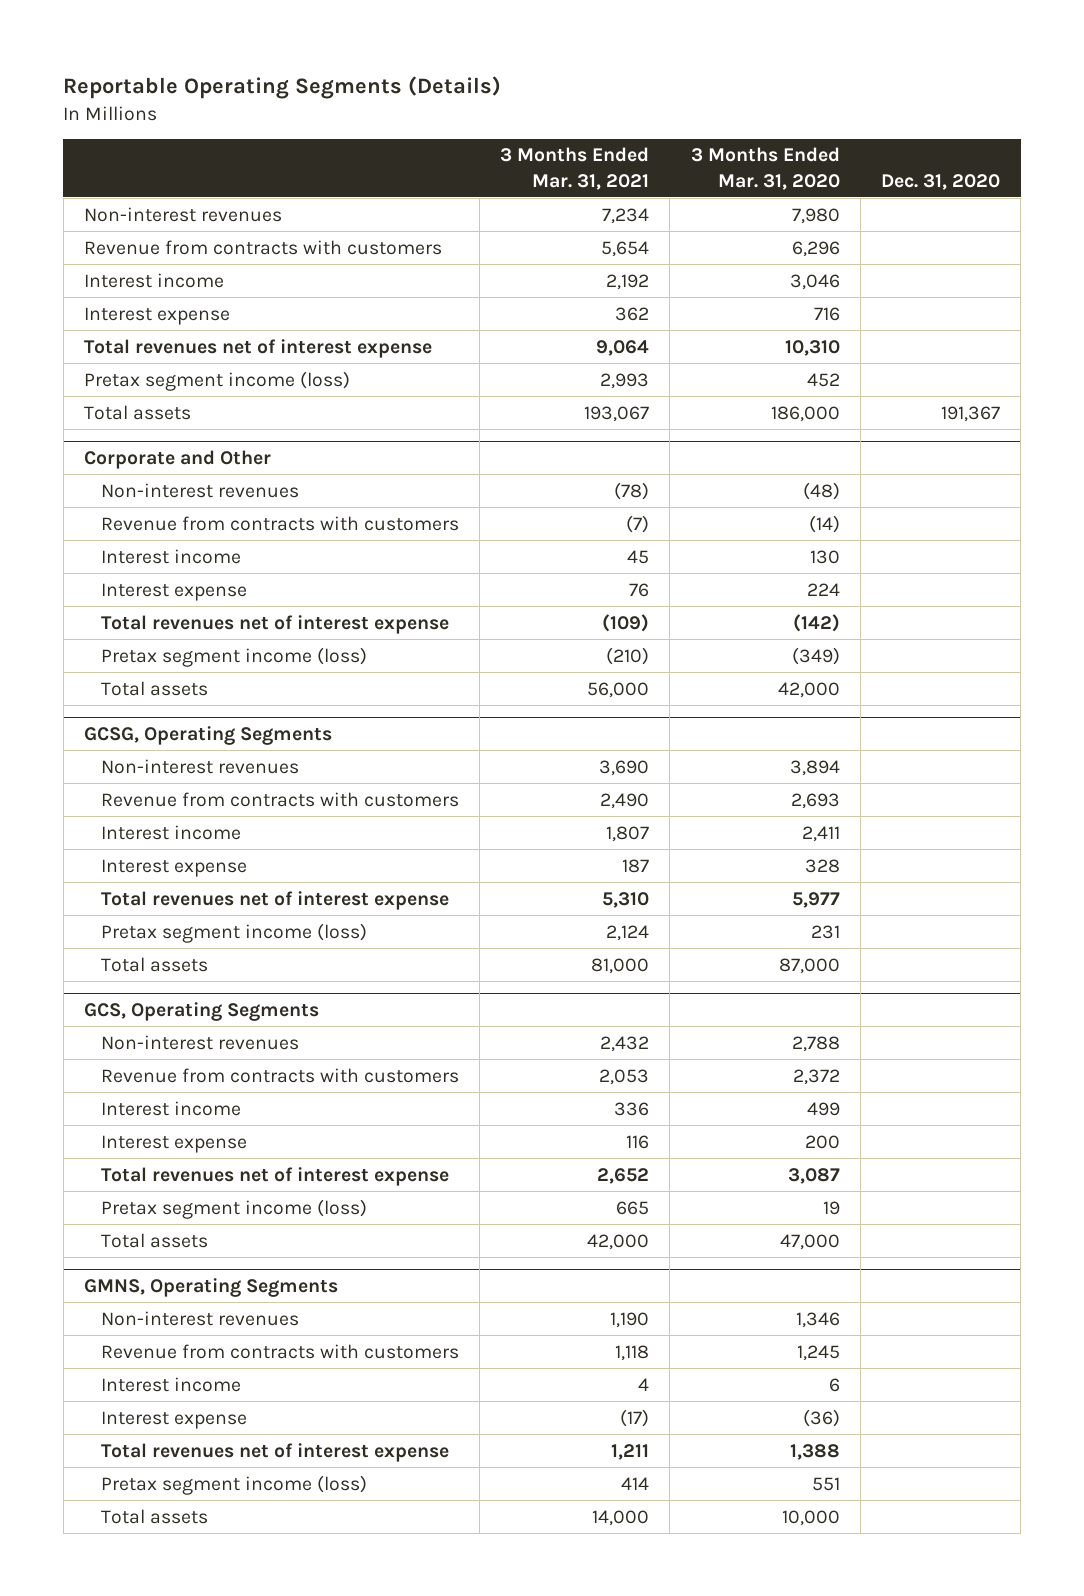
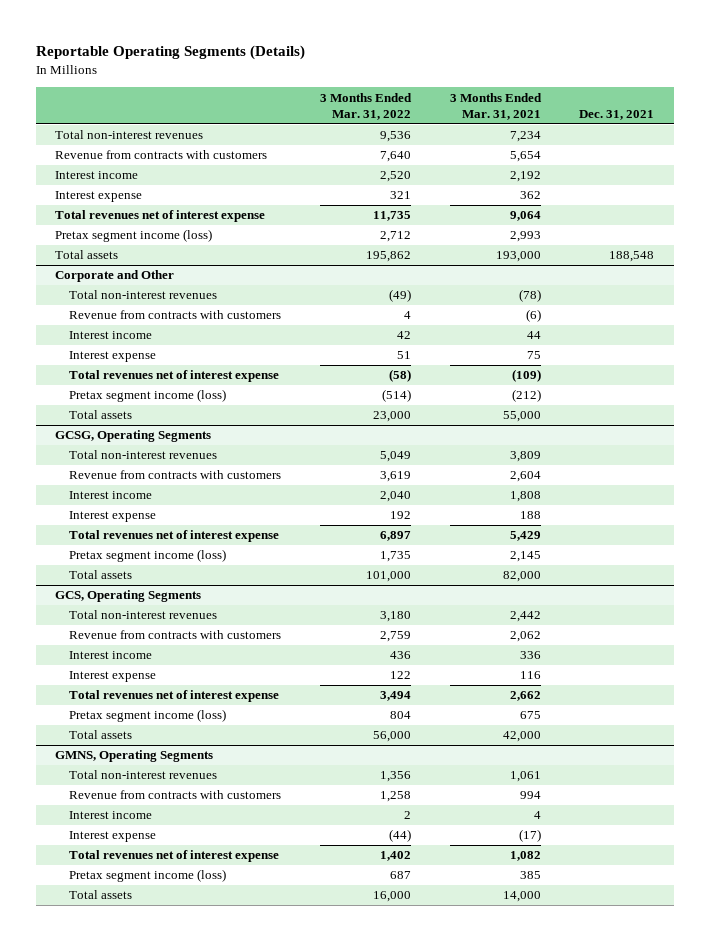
- | 3 Months Ended Mar. 31, 2021 | 3 Months Ended Mar. 31, 2020 | Dec. 31, 2020
+ | 3 Months Ended Mar. 31, 2022 | 3 Months Ended Mar. 31, 2021 | Dec. 31, 2021
- Non-interest revenues | 7,234 | 7,980 |
+ Total non-interest revenues | 9,536 | 7,234 |
- Total assets | 193,067 | 186,000 | 191,367
+ Total assets | 195,862 | 193,000 | 188,548
@ Corporate and Other
- Non-interest revenues | (78) | (48) |
- Revenue from contracts with customers | (7) | (14) |
- Interest income | 45 | 130 |
- Interest expense | 76 | 224 |
+ Total non-interest revenues | (49) | (78) |
+ Revenue from contracts with customers | 4 | (6) |
+ Interest income | 42 | 44 |
+ Interest expense | 51 | 75 |
- Pretax segment income (loss) | (210) | (349) |
- Total assets | 56,000 | 42,000 |
+ Pretax segment income (loss) | (514) | (212) |
+ Total assets | 23,000 | 55,000 |
@ GCSG, Operating Segments
- Non-interest revenues | 3,690 | 3,894 |
- Revenue from contracts with customers | 2,490 | 2,693 |
- Interest income | 1,807 | 2,411 |
- Interest expense | 187 | 328 |
- Total revenues net of interest expense | 5,310 | 5,977 |
- Pretax segment income (loss) | 2,124 | 231 |
- Total assets | 81,000 | 87,000 |
+ Total non-interest revenues | 5,049 | 3,809 |
+ Revenue from contracts with customers | 3,619 | 2,604 |
+ Interest income | 2,040 | 1,808 |
+ Interest expense | 192 | 188 |
+ Total revenues net of interest expense | 6,897 | 5,429 |
+ Pretax segment income (loss) | 1,735 | 2,145 |
+ Total assets | 101,000 | 82,000 |
@ GCS, Operating Segments
- Non-interest revenues | 2,432 | 2,788 |
- Revenue from contracts with customers | 2,053 | 2,372 |
+ Total non-interest revenues | 3,180 | 2,442 |
+ Revenue from contracts with customers | 2,759 | 2,062 |
- Total revenues net of interest expense | 2,652 | 3,087 |
- Pretax segment income (loss) | 665 | 19 |
+ Total revenues net of interest expense | 3,494 | 2,662 |
+ Pretax segment income (loss) | 804 | 675 |
@ GMNS, Operating Segments
- Non-interest revenues | 1,190 | 1,346 |
- Revenue from contracts with customers | 1,118 | 1,245 |
+ Total non-interest revenues | 1,356 | 1,061 |
+ Revenue from contracts with customers | 1,258 | 994 |
- Total revenues net of interest expense | 1,211 | 1,388 |
- Pretax segment income (loss) | 414 | 551 |
+ Total revenues net of interest expense | 1,402 | 1,082 |
+ Pretax segment income (loss) | 687 | 385 |

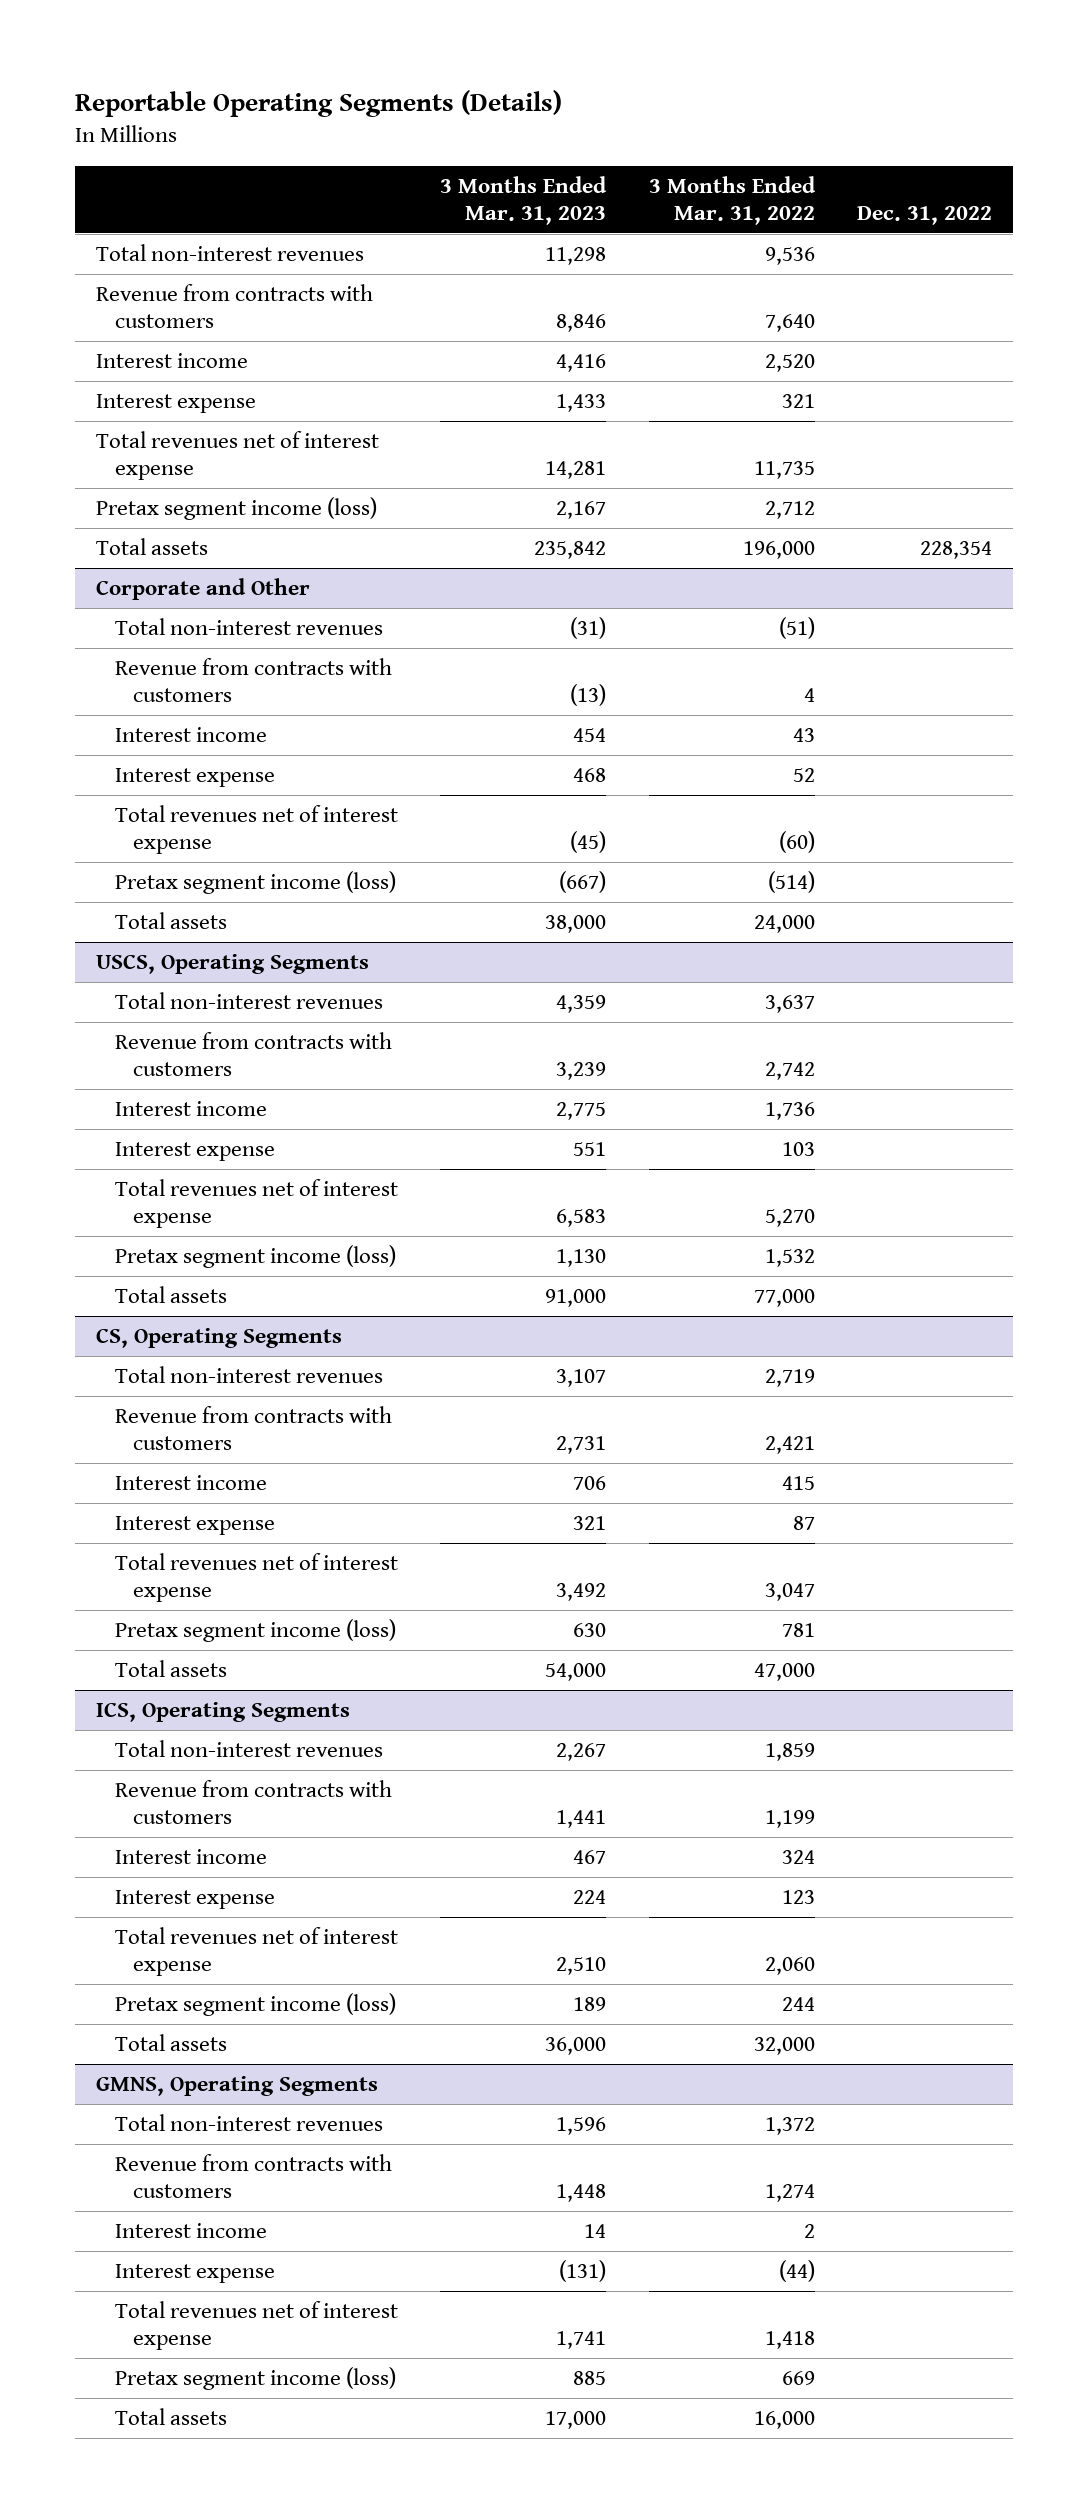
- | 3 Months Ended Mar. 31, 2022 | 3 Months Ended Mar. 31, 2021 | Dec. 31, 2021
+ | 3 Months Ended Mar. 31, 2023 | 3 Months Ended Mar. 31, 2022 | Dec. 31, 2022
- Total assets | 195,862 | 193,000 | 188,548
+ Total assets | 235,842 | 196,000 | 228,354
@ Corporate and Other
- Total non-interest revenues | (49) | (78) |
+ Total non-interest revenues | (31) | (51) |
- Interest income | 42 | 44 |
- Interest expense | 51 | 75 |
- Total revenues net of interest expense | (58) | (109) |
+ Interest income | 454 | 43 |
+ Interest expense | 468 | 52 |
+ Total revenues net of interest expense | (45) | (60) |
- Total assets | 23,000 | 55,000 |
- GCSG, Operating Segments
- Total non-interest revenues | 5,049 | 3,809 |
- Revenue from contracts with customers | 3,619 | 2,604 |
- Interest income | 2,040 | 1,808 |
- Interest expense | 192 | 188 |
- Total revenues net of interest expense | 6,897 | 5,429 |
- Pretax segment income (loss) | 1,735 | 2,145 |
- Total assets | 101,000 | 82,000 |
- GCS, Operating Segments
- Total non-interest revenues | 3,180 | 2,442 |
- Revenue from contracts with customers | 2,759 | 2,062 |
- Interest income | 436 | 336 |
- Interest expense | 122 | 116 |
- Total revenues net of interest expense | 3,494 | 2,662 |
- Pretax segment income (loss) | 804 | 675 |
- Total assets | 56,000 | 42,000 |
@ Corporate and Other
+ Total assets | 38,000 | 24,000 |
+ USCS, Operating Segments
+ Total non-interest revenues | 4,359 | 3,637 |
+ Revenue from contracts with customers | 3,239 | 2,742 |
+ Interest income | 2,775 | 1,736 |
+ Interest expense | 551 | 103 |
+ Total revenues net of interest expense | 6,583 | 5,270 |
+ Pretax segment income (loss) | 1,130 | 1,532 |
+ Total assets | 91,000 | 77,000 |
+ CS, Operating Segments
+ Total non-interest revenues | 3,107 | 2,719 |
+ Revenue from contracts with customers | 2,731 | 2,421 |
+ Interest income | 706 | 415 |
+ Interest expense | 321 | 87 |
+ Total revenues net of interest expense | 3,492 | 3,047 |
+ Pretax segment income (loss) | 630 | 781 |
+ Total assets | 54,000 | 47,000 |
+ ICS, Operating Segments
+ Total non-interest revenues | 2,267 | 1,859 |
+ Revenue from contracts with customers | 1,441 | 1,199 |
+ Interest income | 467 | 324 |
+ Interest expense | 224 | 123 |
+ Total revenues net of interest expense | 2,510 | 2,060 |
+ Pretax segment income (loss) | 189 | 244 |
+ Total assets | 36,000 | 32,000 |
@ GMNS, Operating Segments
- Total non-interest revenues | 1,356 | 1,061 |
- Revenue from contracts with customers | 1,258 | 994 |
+ Total non-interest revenues | 1,596 | 1,372 |
+ Revenue from contracts with customers | 1,448 | 1,274 |
- Total revenues net of interest expense | 1,402 | 1,082 |
- Pretax segment income (loss) | 687 | 385 |
+ Total revenues net of interest expense | 1,741 | 1,418 |
+ Pretax segment income (loss) | 885 | 669 |

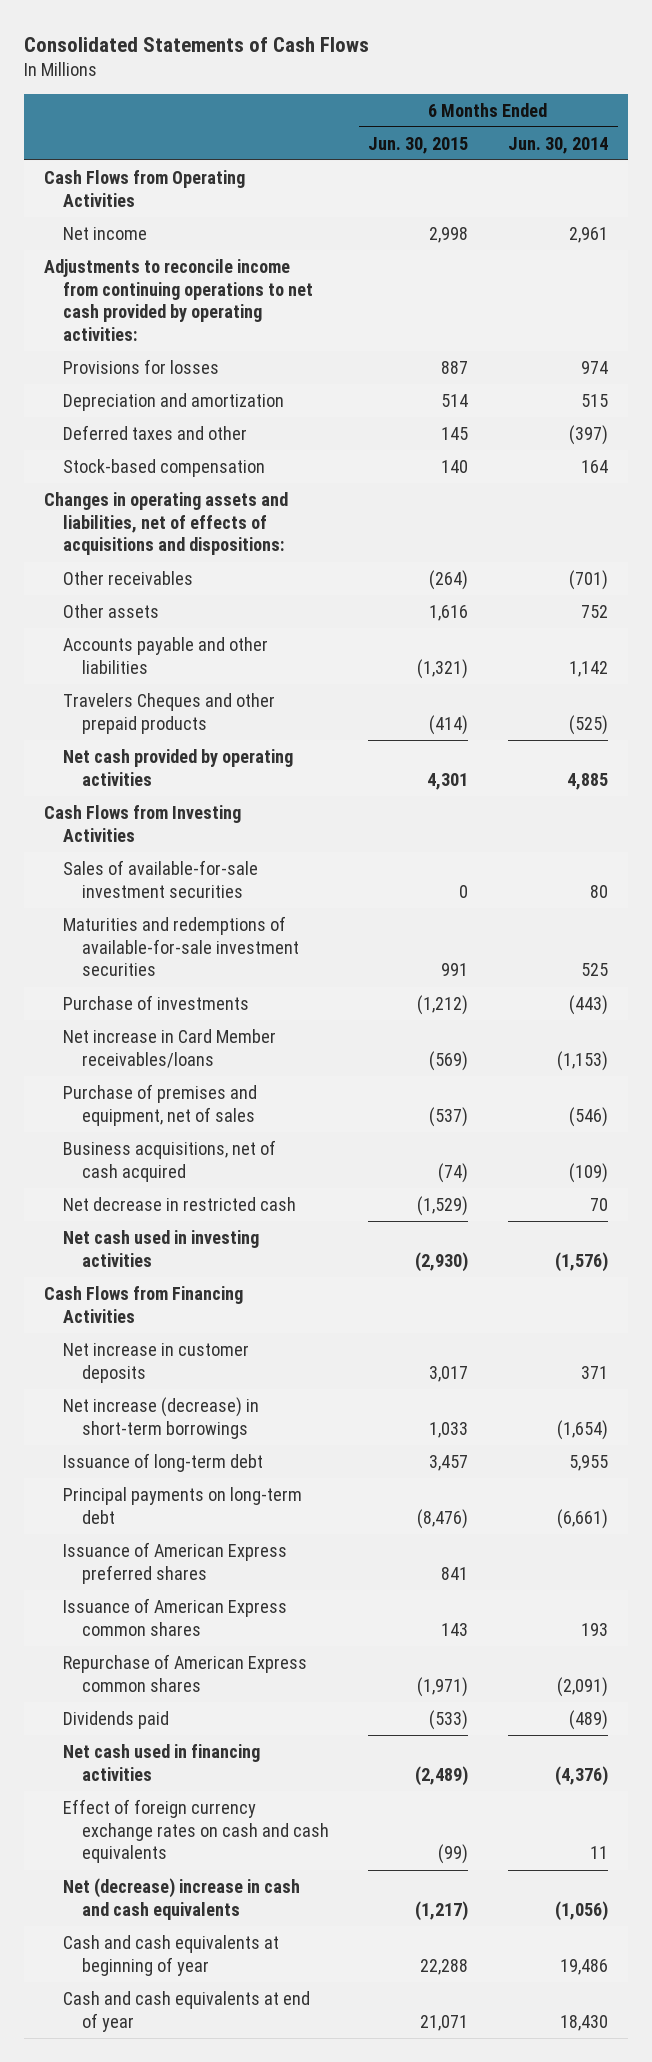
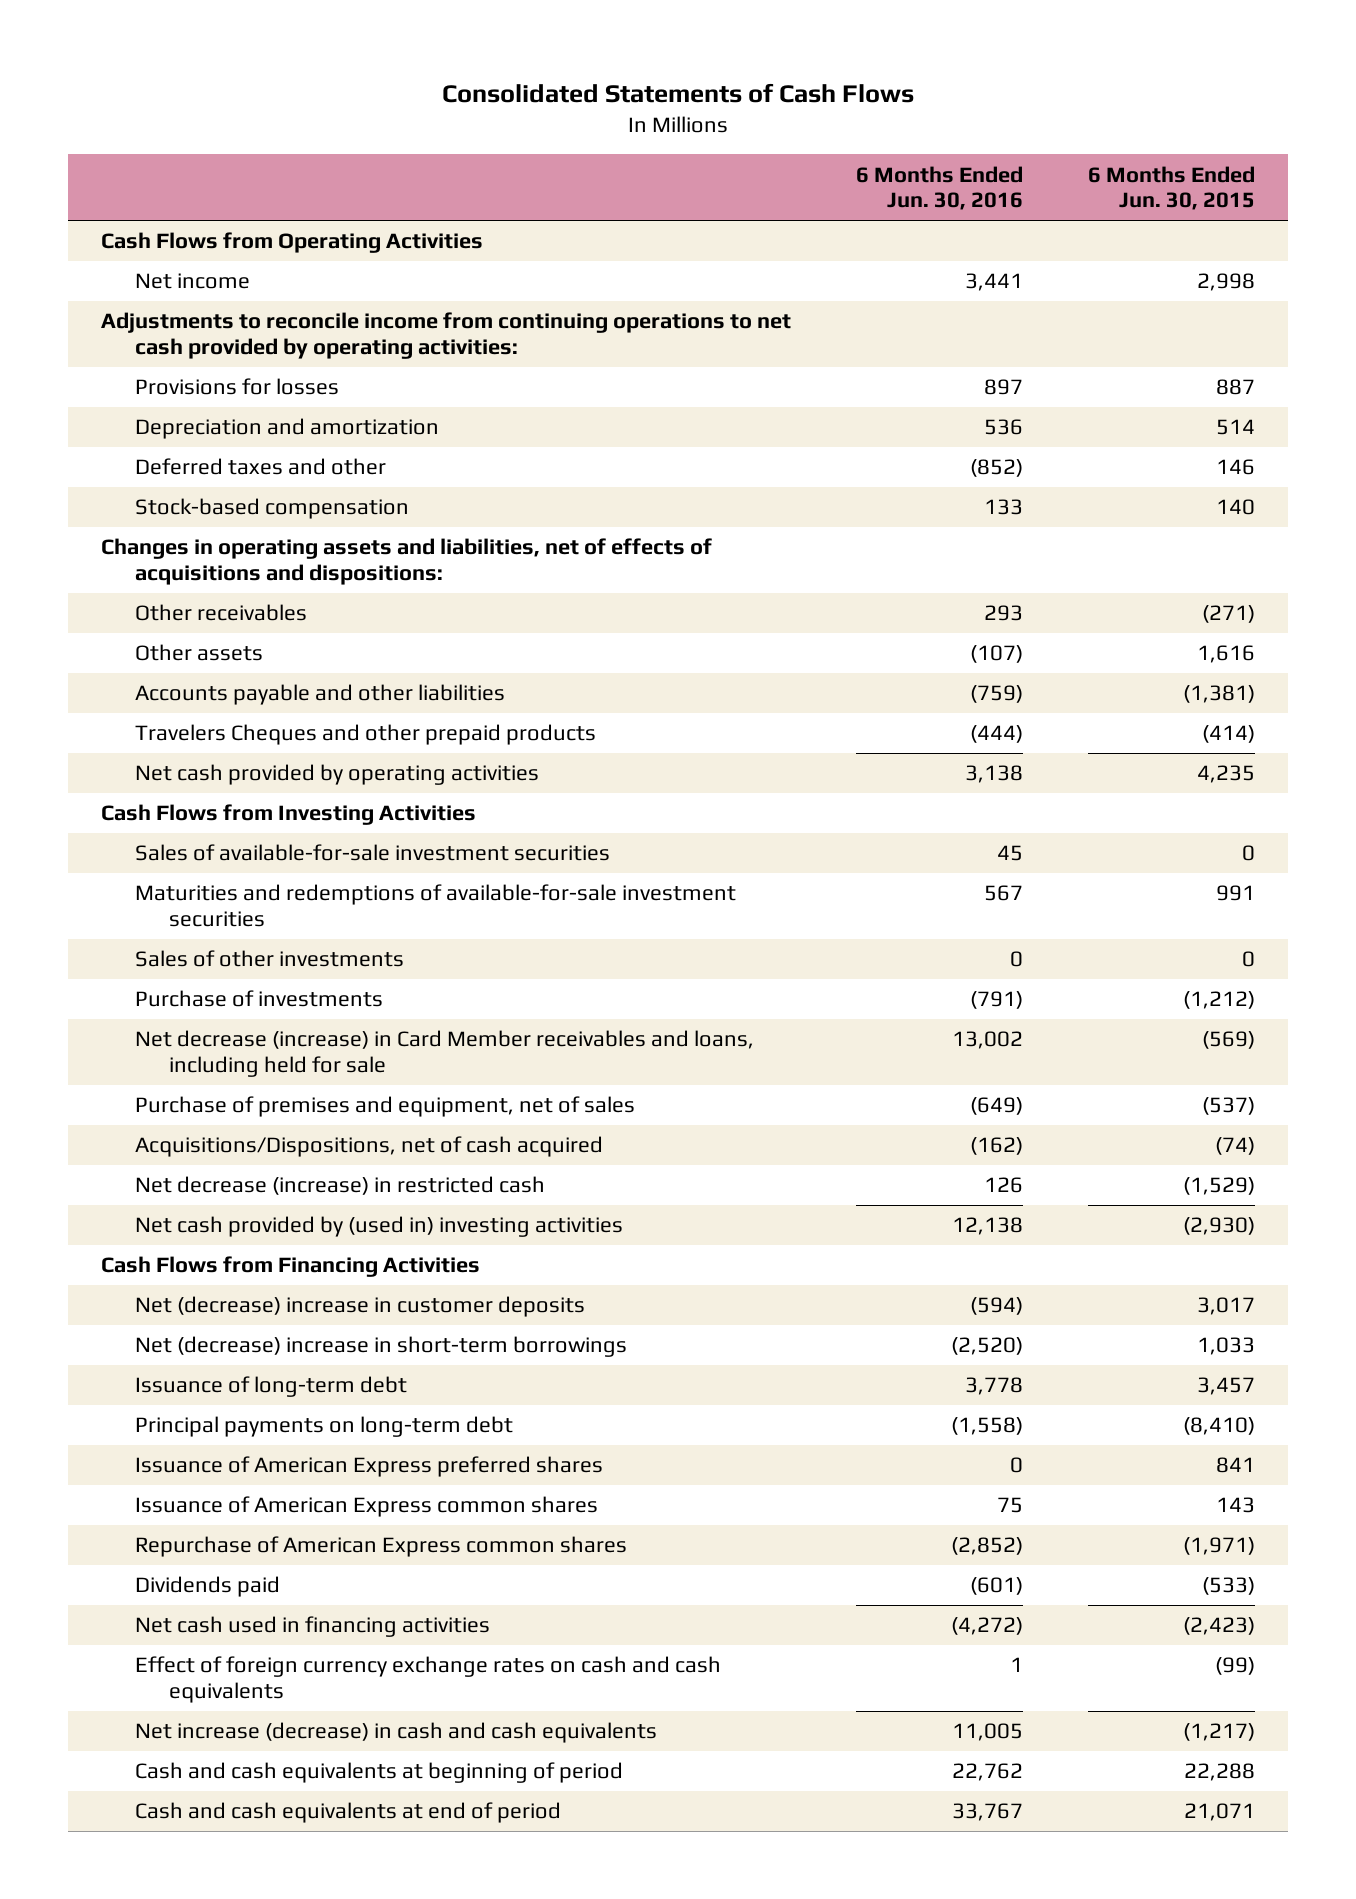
- | 6 Months Ended Jun. 30, 2015 | 6 Months Ended Jun. 30, 2014
+ | 6 Months Ended Jun. 30, 2016 | 6 Months Ended Jun. 30, 2015
- Deferred taxes and other | 145 | (397)
+ Deferred taxes and other | (852) | 146
- Other receivables | (264) | (701)
+ Other receivables | 293 | (271)
- Accounts payable and other liabilities | (1,321) | 1,142
+ Accounts payable and other liabilities | (759) | (1,381)
- Net cash provided by operating activities | 4,301 | 4,885
+ Net cash provided by operating activities | 3,138 | 4,235
+ Sales of other investments | 0 | 0
- Net increase in Card Member receivables/loans | (569) | (1,153)
+ Net decrease (increase) in Card Member receivables and loans, including held for sale | 13,002 | (569)
- Business acquisitions, net of cash acquired | (74) | (109)
- Net decrease in restricted cash | (1,529) | 70
- Net cash used in investing activities | (2,930) | (1,576)
+ Acquisitions/Dispositions, net of cash acquired | (162) | (74)
+ Net decrease (increase) in restricted cash | 126 | (1,529)
+ Net cash provided by (used in) investing activities | 12,138 | (2,930)
- Net increase in customer deposits | 3,017 | 371
- Net increase (decrease) in short-term borrowings | 1,033 | (1,654)
+ Net (decrease) increase in customer deposits | (594) | 3,017
+ Net (decrease) increase in short-term borrowings | (2,520) | 1,033
- Principal payments on long-term debt | (8,476) | (6,661)
+ Principal payments on long-term debt | (1,558) | (8,410)
- Net cash used in financing activities | (2,489) | (4,376)
+ Net cash used in financing activities | (4,272) | (2,423)
- Net (decrease) increase in cash and cash equivalents | (1,217) | (1,056)
- Cash and cash equivalents at beginning of year | 22,288 | 19,486
- Cash and cash equivalents at end of year | 21,071 | 18,430
+ Net increase (decrease) in cash and cash equivalents | 11,005 | (1,217)
+ Cash and cash equivalents at beginning of period | 22,762 | 22,288
+ Cash and cash equivalents at end of period | 33,767 | 21,071

